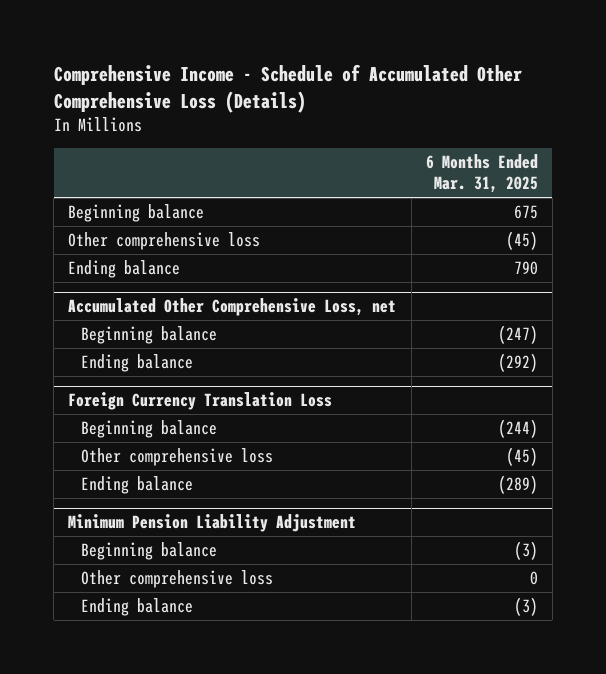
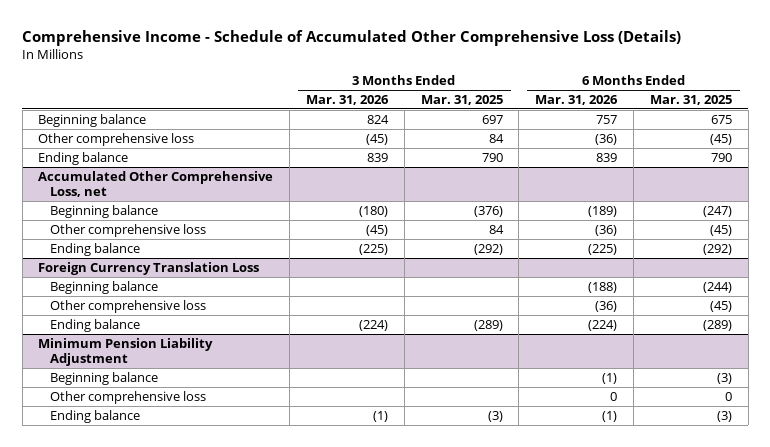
- | 6 Months Ended Mar. 31, 2025
+ | 3 Months Ended Mar. 31, 2026 | 3 Months Ended Mar. 31, 2025 | 6 Months Ended Mar. 31, 2026 | 6 Months Ended Mar. 31, 2025
@ Accumulated Other Comprehensive Loss, net
+ Other comprehensive loss | (45) | 84 | (36) | (45)

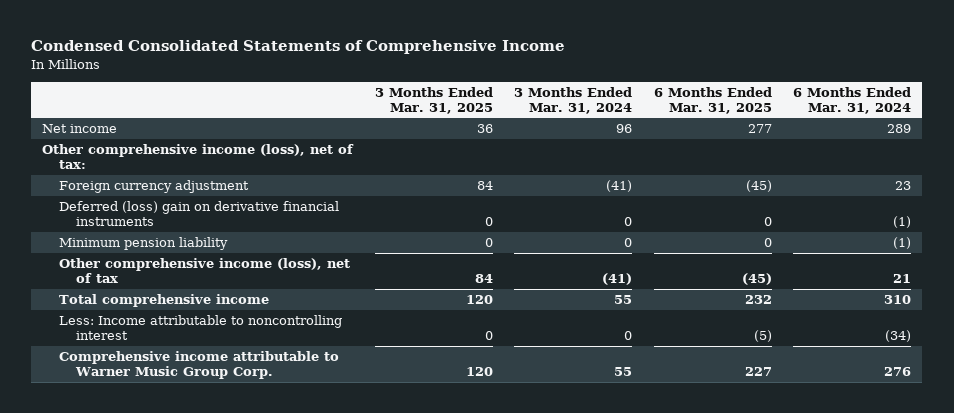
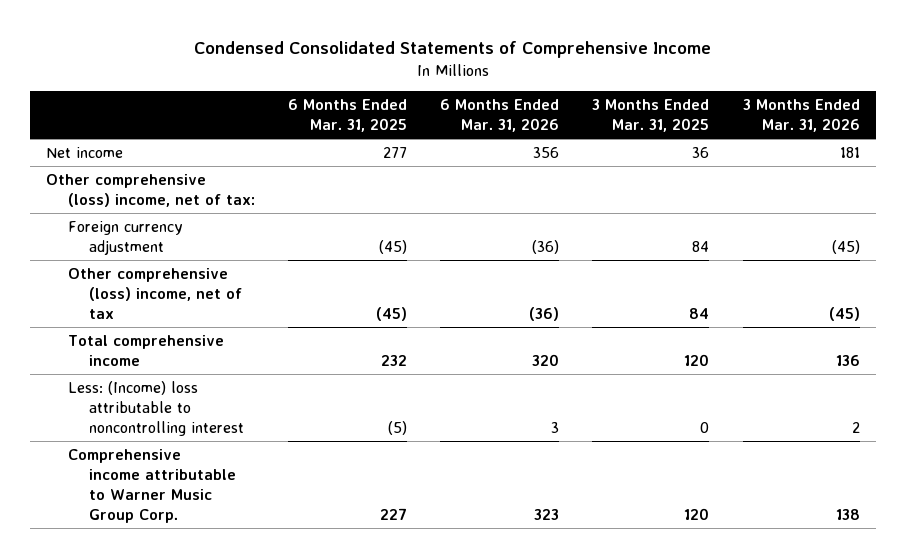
- | 3 Months Ended Mar. 31, 2025 | 3 Months Ended Mar. 31, 2024 | 6 Months Ended Mar. 31, 2025 | 6 Months Ended Mar. 31, 2024
+ | 6 Months Ended Mar. 31, 2025 | 6 Months Ended Mar. 31, 2026 | 3 Months Ended Mar. 31, 2025 | 3 Months Ended Mar. 31, 2026
- Other comprehensive income (loss), net of tax:
+ Other comprehensive (loss) income, net of tax:
- Deferred (loss) gain on derivative financial instruments | 0 | 0 | 0 | (1)
- Minimum pension liability | 0 | 0 | 0 | (1)
- Other comprehensive income (loss), net of tax | 84 | (41) | (45) | 21
+ Other comprehensive (loss) income, net of tax | (45) | (36) | 84 | (45)
- Less: Income attributable to noncontrolling interest | 0 | 0 | (5) | (34)
+ Less: (Income) loss attributable to noncontrolling interest | (5) | 3 | 0 | 2

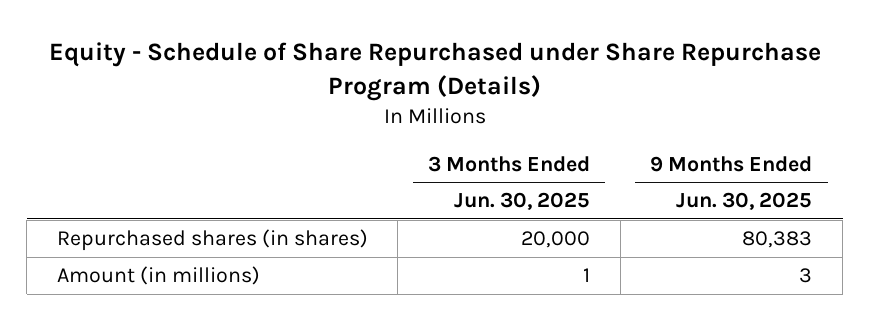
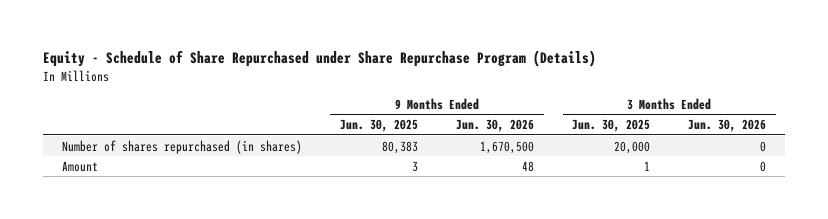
- | 3 Months Ended Jun. 30, 2025 | 9 Months Ended Jun. 30, 2025
+ | 9 Months Ended Jun. 30, 2025 | 9 Months Ended Jun. 30, 2026 | 3 Months Ended Jun. 30, 2025 | 3 Months Ended Jun. 30, 2026
- Repurchased shares (in shares) | 20,000 | 80,383
- Amount (in millions) | 1 | 3
+ Number of shares repurchased (in shares) | 80,383 | 1,670,500 | 20,000 | 0
+ Amount | 3 | 48 | 1 | 0

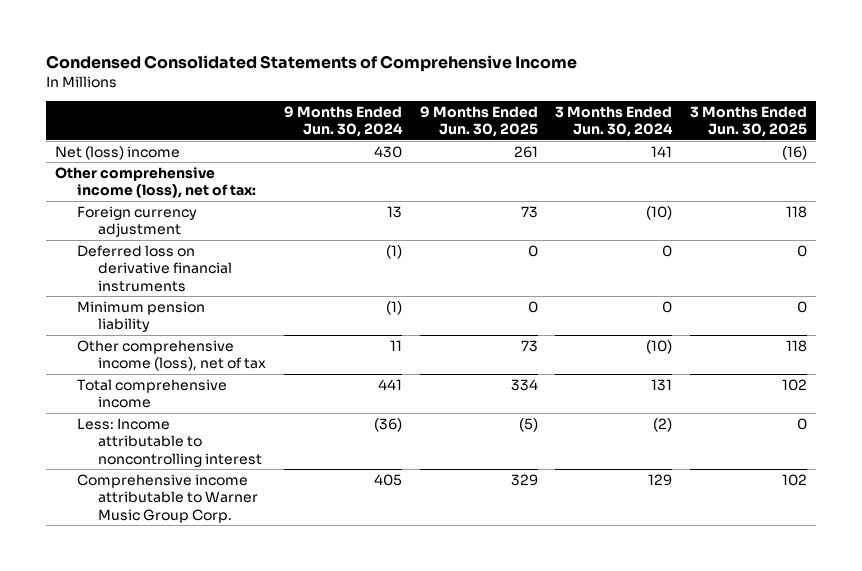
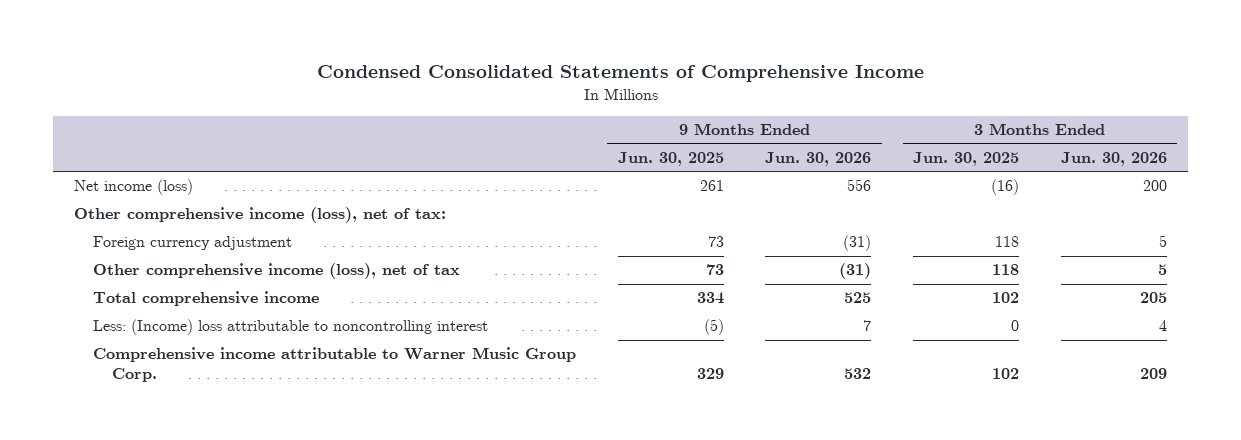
- | 9 Months Ended Jun. 30, 2024 | 9 Months Ended Jun. 30, 2025 | 3 Months Ended Jun. 30, 2024 | 3 Months Ended Jun. 30, 2025
+ | 9 Months Ended Jun. 30, 2025 | 9 Months Ended Jun. 30, 2026 | 3 Months Ended Jun. 30, 2025 | 3 Months Ended Jun. 30, 2026
- Net (loss) income | 430 | 261 | 141 | (16)
+ Net income (loss) | 261 | 556 | (16) | 200
- Deferred loss on derivative financial instruments | (1) | 0 | 0 | 0
- Minimum pension liability | (1) | 0 | 0 | 0
- Less: Income attributable to noncontrolling interest | (36) | (5) | (2) | 0
+ Less: (Income) loss attributable to noncontrolling interest | (5) | 7 | 0 | 4

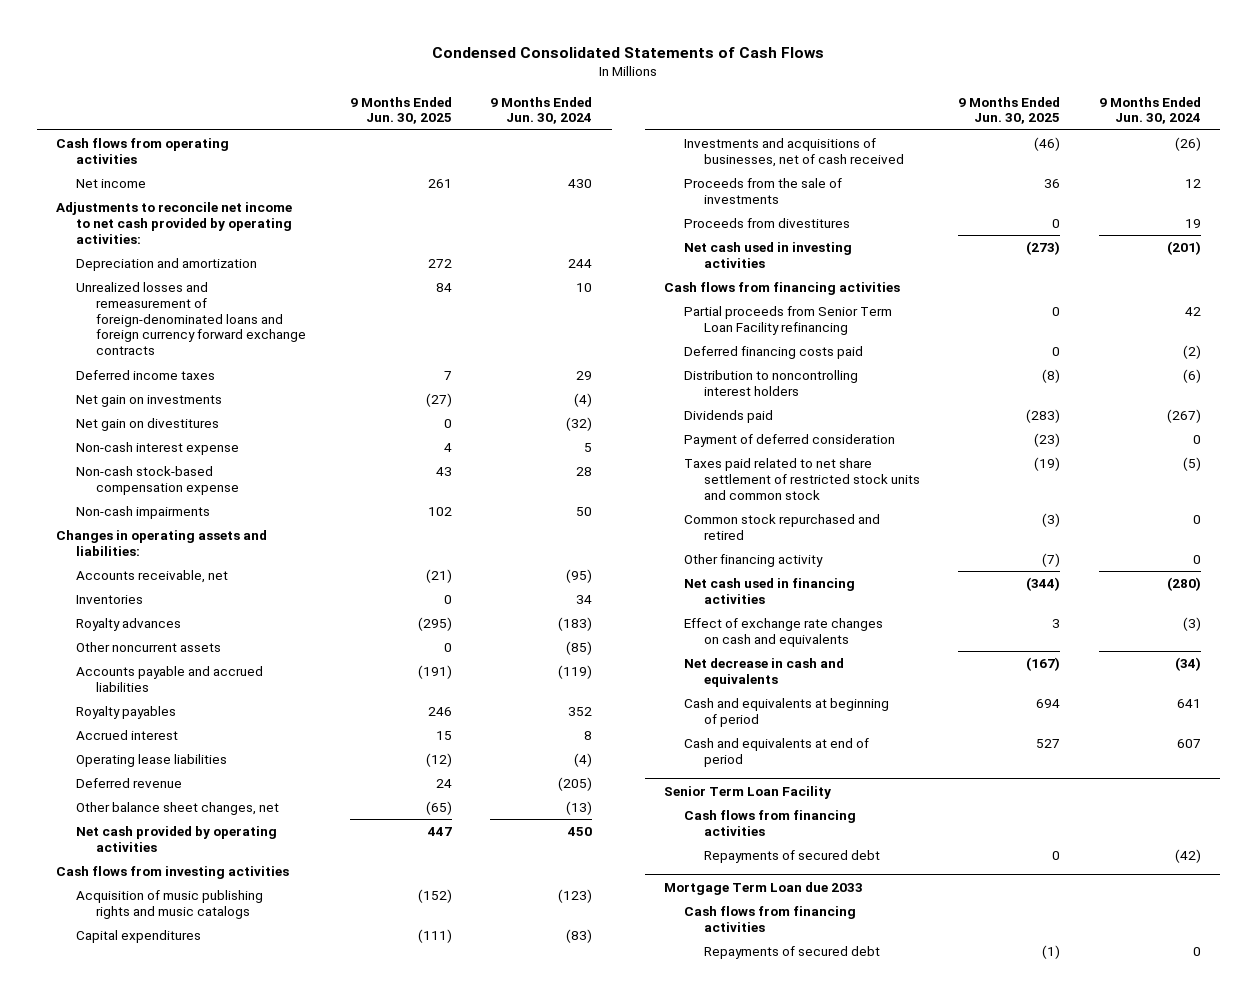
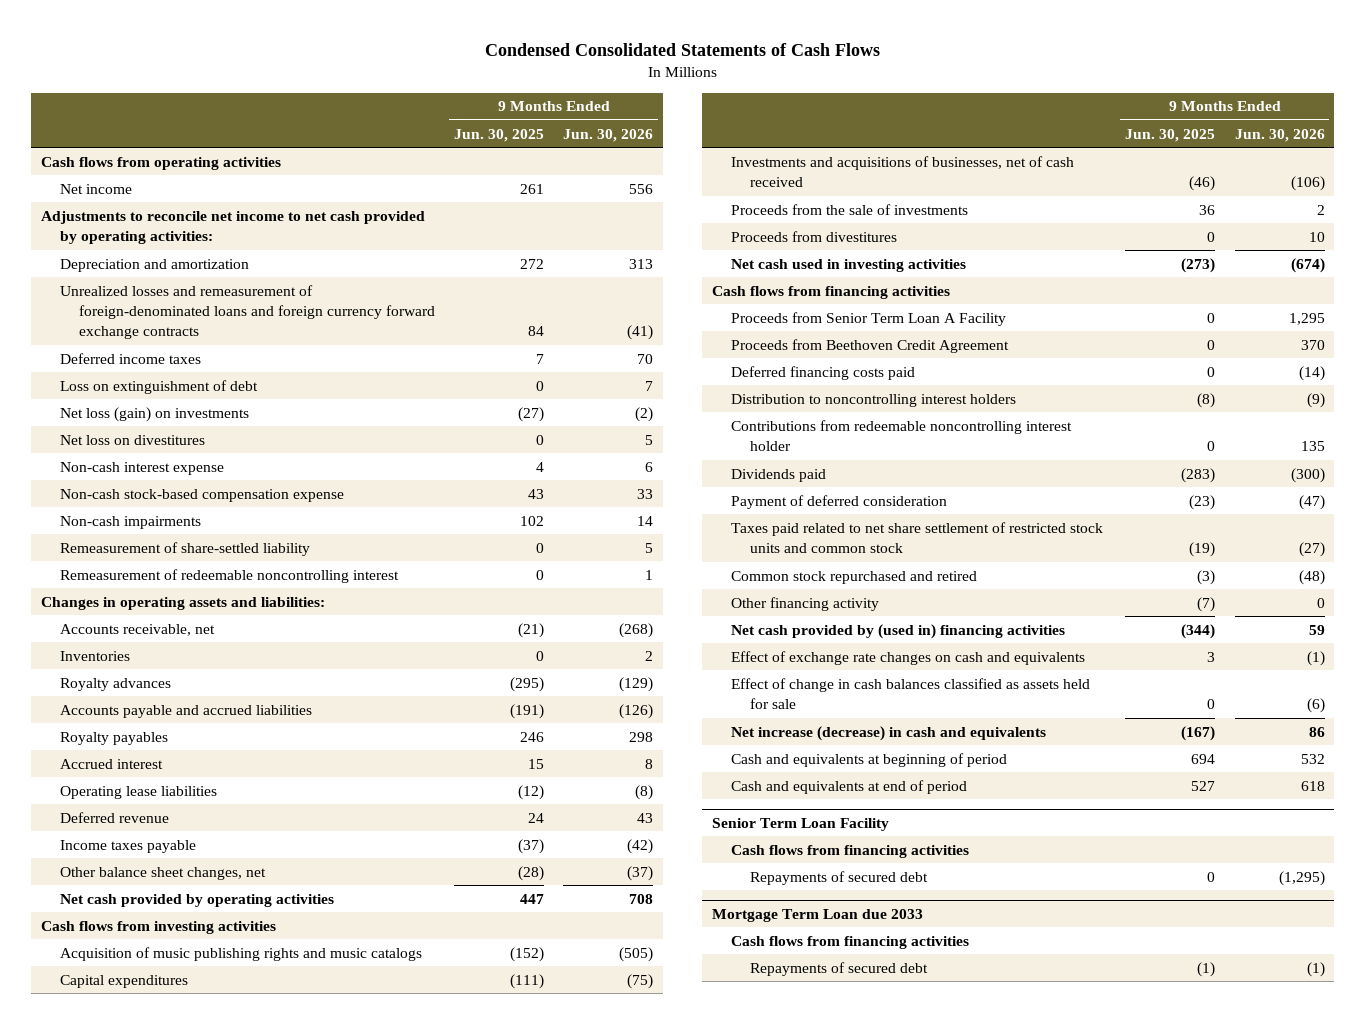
- | 9 Months Ended Jun. 30, 2025 | 9 Months Ended Jun. 30, 2024
+ | 9 Months Ended Jun. 30, 2025 | 9 Months Ended Jun. 30, 2026
- Net gain on investments | (27) | (4)
- Net gain on divestitures | 0 | (32)
+ Loss on extinguishment of debt | 0 | 7
+ Net loss (gain) on investments | (27) | (2)
+ Net loss on divestitures | 0 | 5
+ Remeasurement of share-settled liability | 0 | 5
+ Remeasurement of redeemable noncontrolling interest | 0 | 1
- Other noncurrent assets | 0 | (85)
- Other balance sheet changes, net | (65) | (13)
+ Income taxes payable | (37) | (42)
+ Other balance sheet changes, net | (28) | (37)
- Partial proceeds from Senior Term Loan Facility refinancing | 0 | 42
+ Proceeds from Senior Term Loan A Facility | 0 | 1,295
+ Proceeds from Beethoven Credit Agreement | 0 | 370
+ Contributions from redeemable noncontrolling interest holder | 0 | 135
- Net cash used in financing activities | (344) | (280)
+ Net cash provided by (used in) financing activities | (344) | 59
- Net decrease in cash and equivalents | (167) | (34)
+ Effect of change in cash balances classified as assets held for sale | 0 | (6)
+ Net increase (decrease) in cash and equivalents | (167) | 86

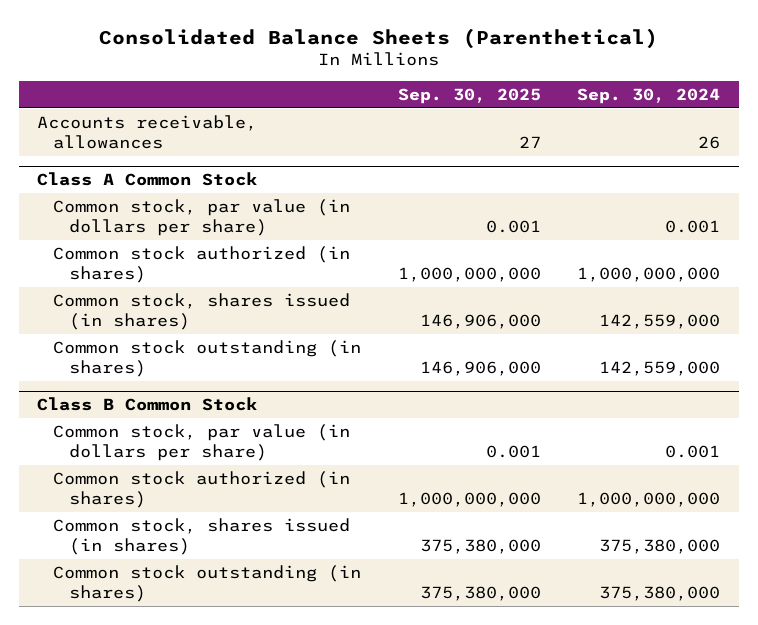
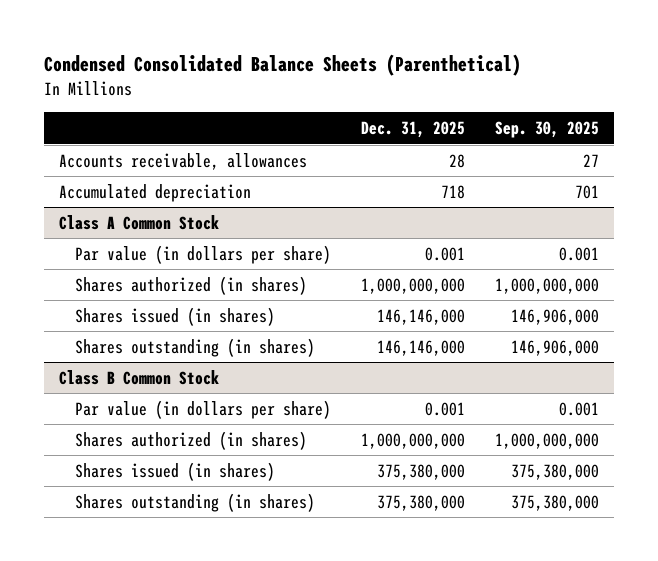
- Consolidated Balance Sheets (Parenthetical)
+ Condensed Consolidated Balance Sheets (Parenthetical)
- | Sep. 30, 2025 | Sep. 30, 2024
+ | Dec. 31, 2025 | Sep. 30, 2025
+ Accumulated depreciation | 718 | 701
@ Class A Common Stock
- Common stock, par value (in dollars per share) | 0.001 | 0.001
- Common stock authorized (in shares) | 1,000,000,000 | 1,000,000,000
- Common stock, shares issued (in shares) | 146,906,000 | 142,559,000
- Common stock outstanding (in shares) | 146,906,000 | 142,559,000
+ Par value (in dollars per share) | 0.001 | 0.001
+ Shares authorized (in shares) | 1,000,000,000 | 1,000,000,000
+ Shares issued (in shares) | 146,146,000 | 146,906,000
+ Shares outstanding (in shares) | 146,146,000 | 146,906,000
@ Class B Common Stock
- Common stock, par value (in dollars per share) | 0.001 | 0.001
- Common stock authorized (in shares) | 1,000,000,000 | 1,000,000,000
- Common stock, shares issued (in shares) | 375,380,000 | 375,380,000
- Common stock outstanding (in shares) | 375,380,000 | 375,380,000
+ Par value (in dollars per share) | 0.001 | 0.001
+ Shares authorized (in shares) | 1,000,000,000 | 1,000,000,000
+ Shares issued (in shares) | 375,380,000 | 375,380,000
+ Shares outstanding (in shares) | 375,380,000 | 375,380,000

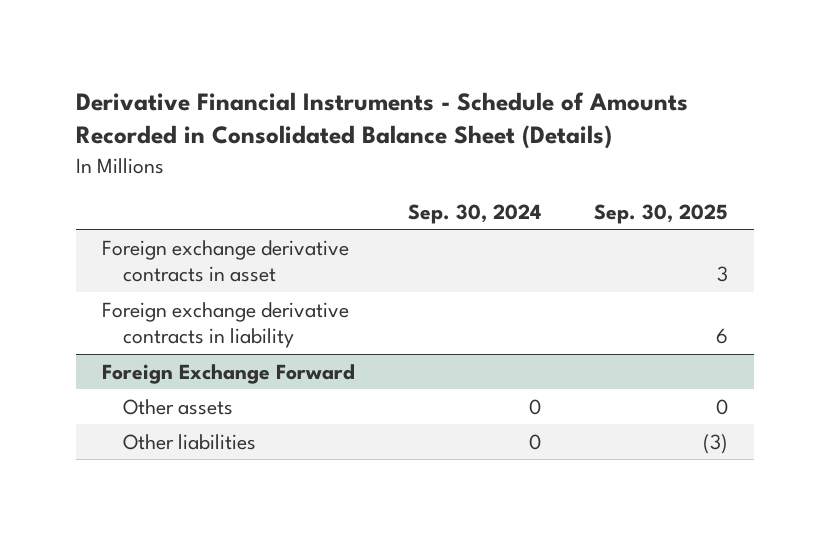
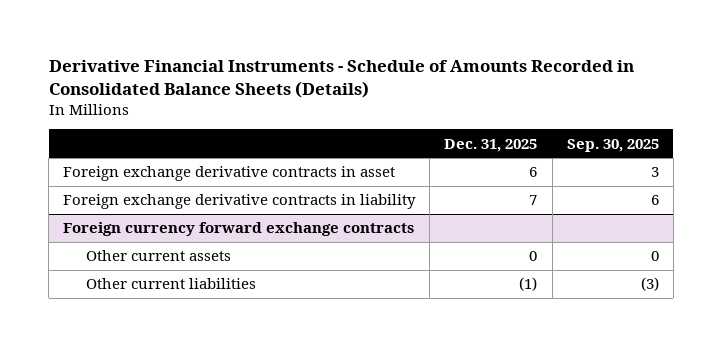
- Derivative Financial Instruments - Schedule of Amounts Recorded in Consolidated Balance Sheet (Details)
+ Derivative Financial Instruments - Schedule of Amounts Recorded in Consolidated Balance Sheets (Details)
- | Sep. 30, 2024 | Sep. 30, 2025
+ | Dec. 31, 2025 | Sep. 30, 2025
- Foreign Exchange Forward
- Other assets | 0 | 0
- Other liabilities | 0 | (3)
+ Foreign currency forward exchange contracts
+ Other current assets | 0 | 0
+ Other current liabilities | (1) | (3)

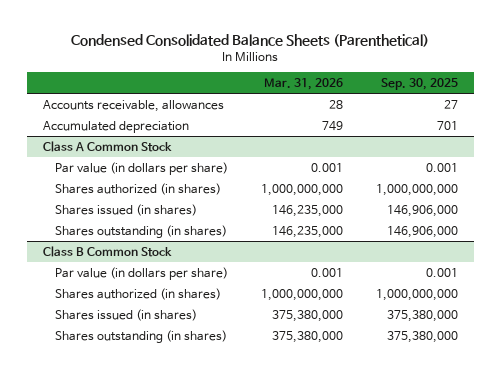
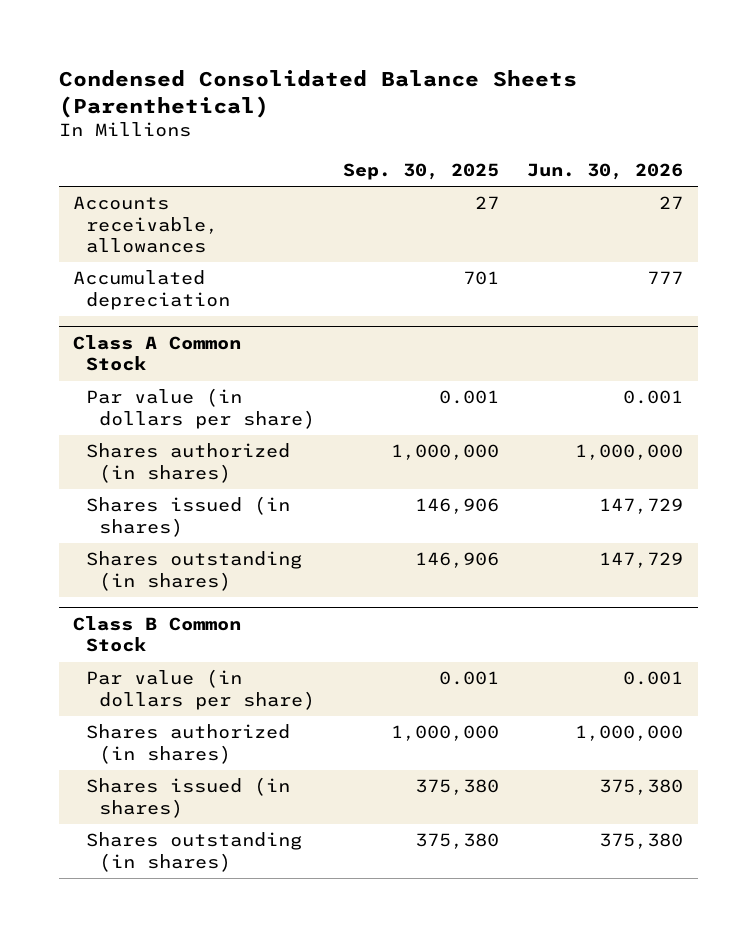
- | Mar. 31, 2026 | Sep. 30, 2025
+ | Sep. 30, 2025 | Jun. 30, 2026
@ Class A Common Stock
- Shares authorized (in shares) | 1,000,000,000 | 1,000,000,000
- Shares issued (in shares) | 146,235,000 | 146,906,000
- Shares outstanding (in shares) | 146,235,000 | 146,906,000
+ Shares authorized (in shares) | 1,000,000 | 1,000,000
+ Shares issued (in shares) | 146,906 | 147,729
+ Shares outstanding (in shares) | 146,906 | 147,729
@ Class B Common Stock
- Shares authorized (in shares) | 1,000,000,000 | 1,000,000,000
- Shares issued (in shares) | 375,380,000 | 375,380,000
- Shares outstanding (in shares) | 375,380,000 | 375,380,000
+ Shares authorized (in shares) | 1,000,000 | 1,000,000
+ Shares issued (in shares) | 375,380 | 375,380
+ Shares outstanding (in shares) | 375,380 | 375,380

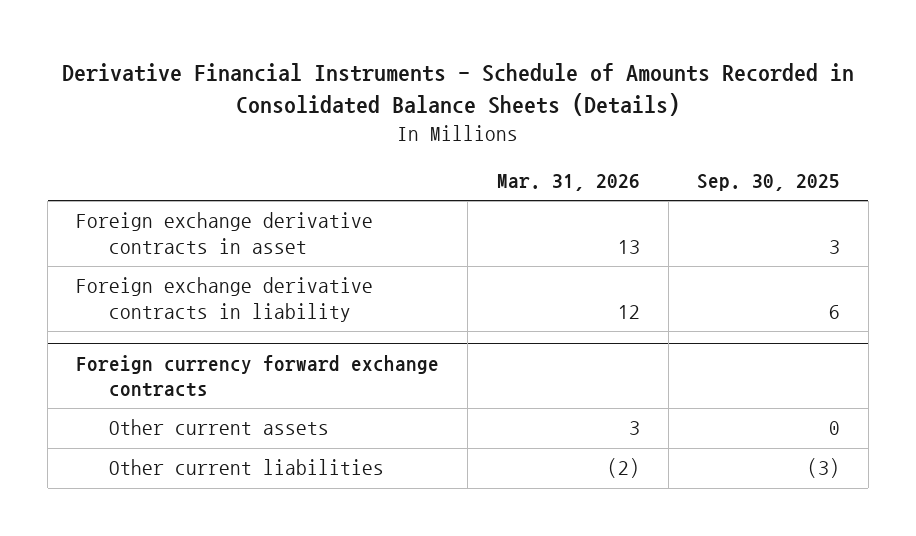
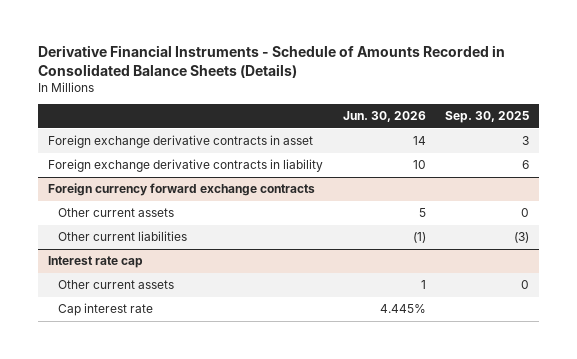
- | Mar. 31, 2026 | Sep. 30, 2025
+ | Jun. 30, 2026 | Sep. 30, 2025
+ Interest rate cap
+ Other current assets | 1 | 0
+ Cap interest rate | 4.445% |

